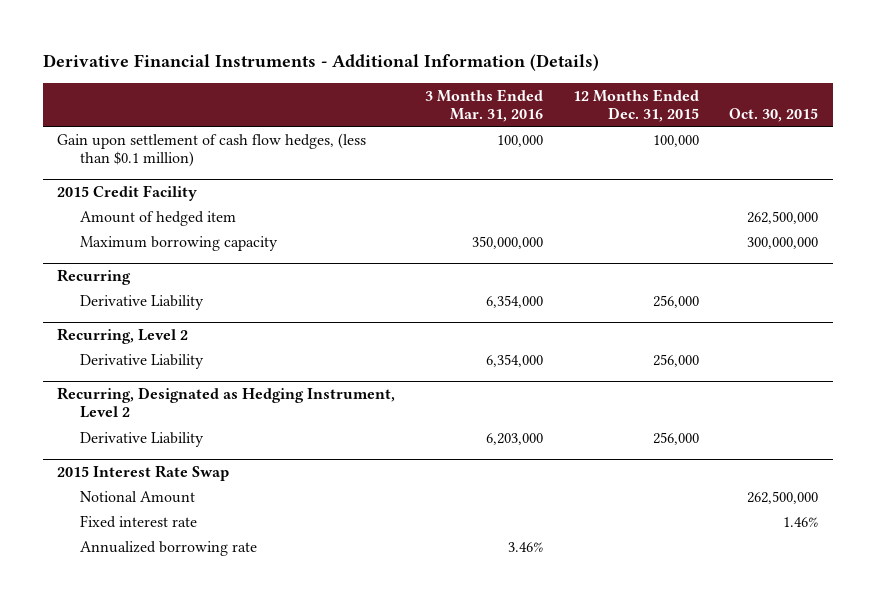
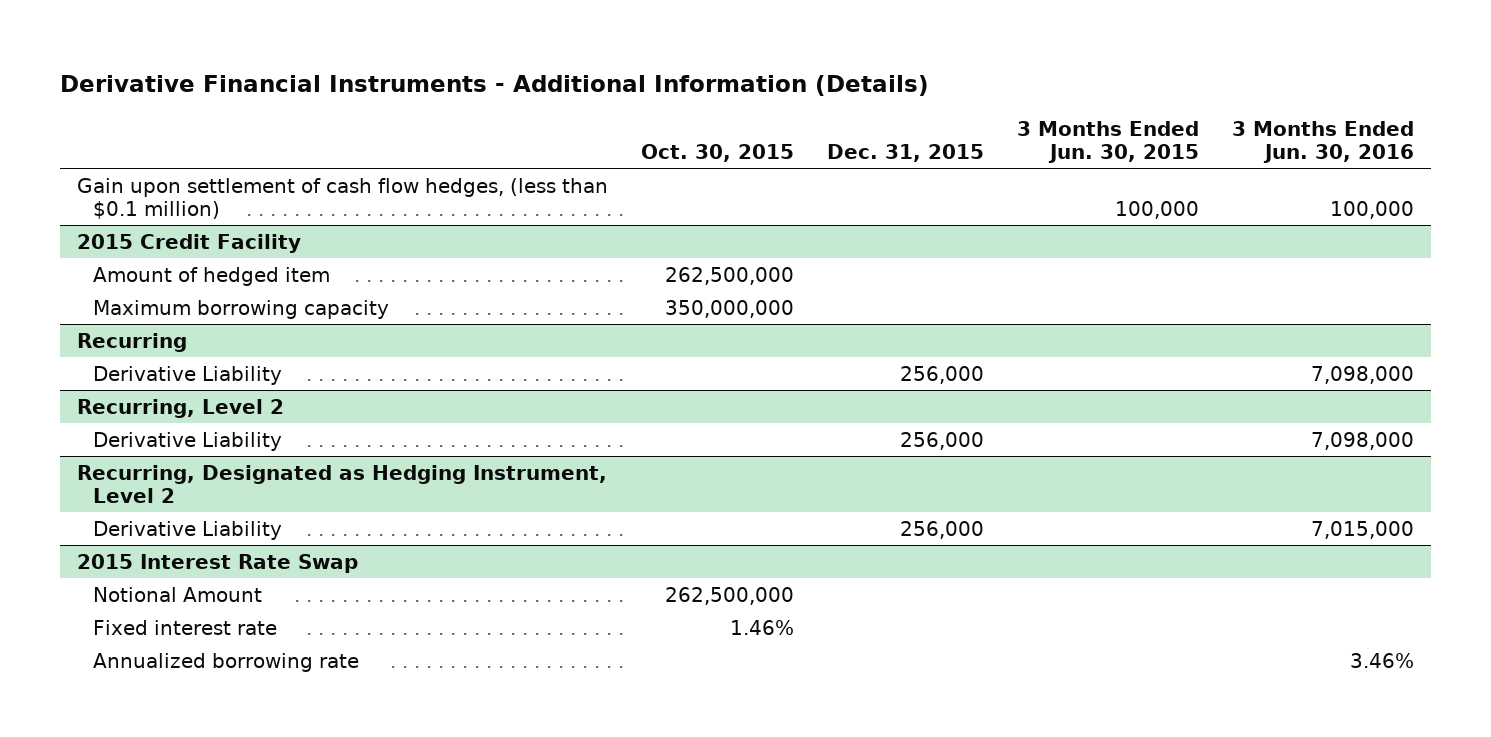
- | 3 Months Ended Mar. 31, 2016 | 12 Months Ended Dec. 31, 2015 | Oct. 30, 2015
+ | Oct. 30, 2015 | Dec. 31, 2015 | 3 Months Ended Jun. 30, 2015 | 3 Months Ended Jun. 30, 2016
@ 2015 Credit Facility
- Maximum borrowing capacity | 350,000,000 | | 300,000,000
+ Maximum borrowing capacity | 350,000,000 | | |

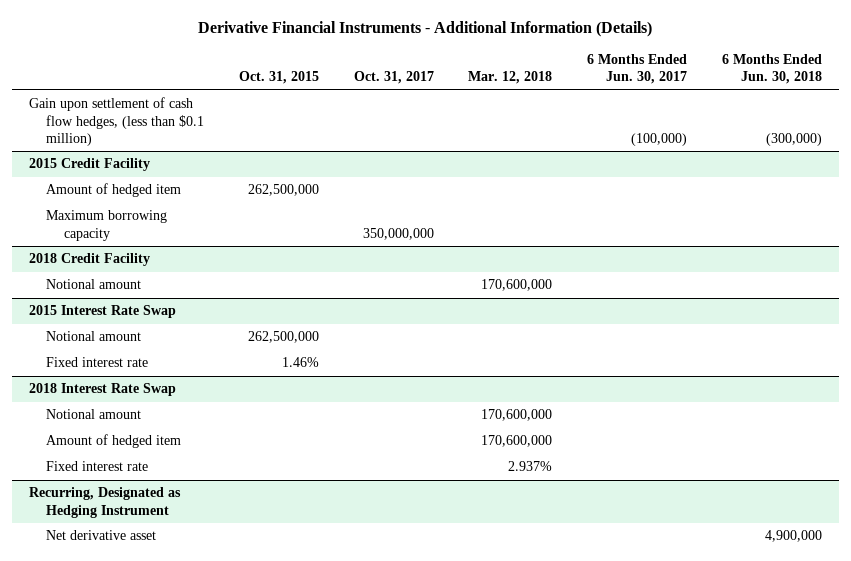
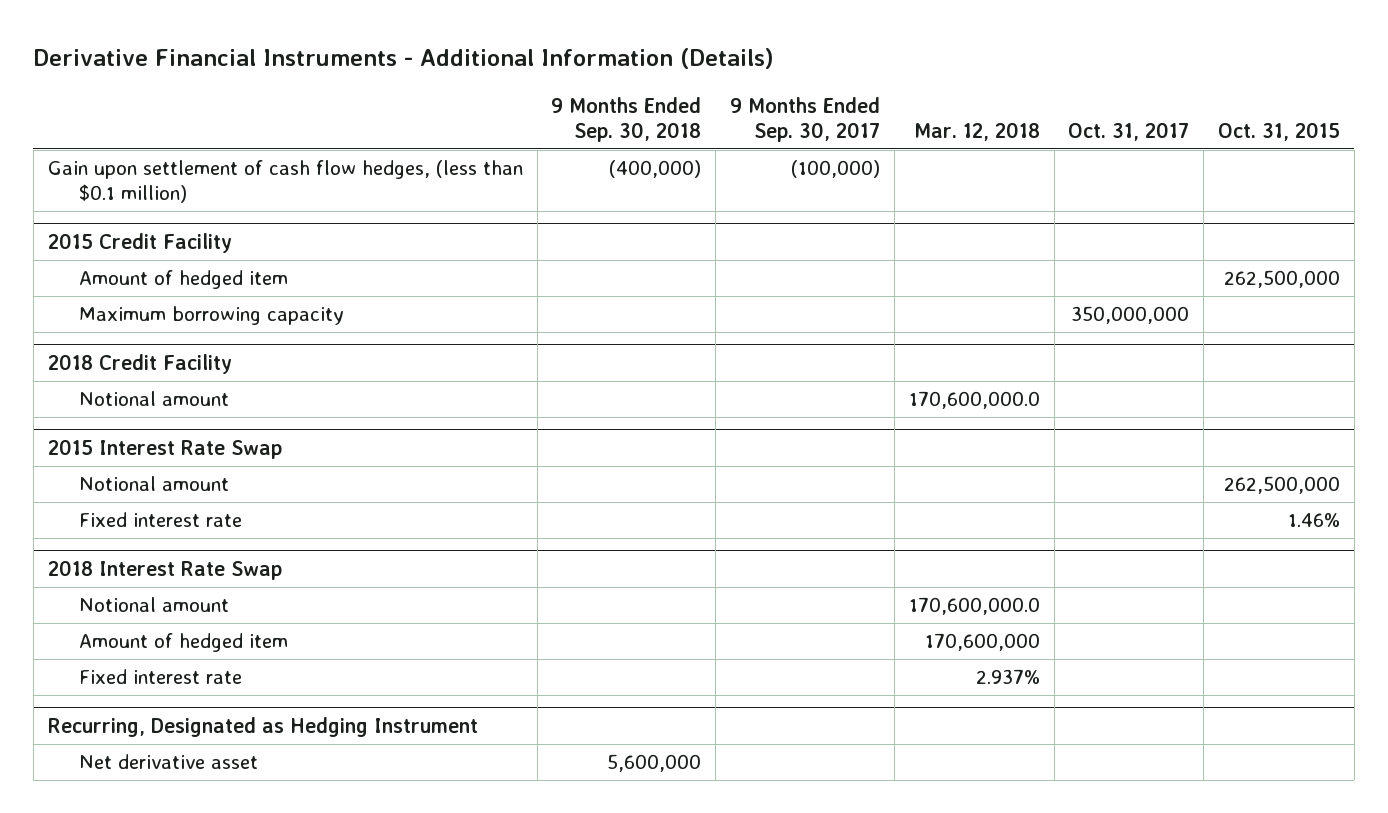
- | Oct. 31, 2015 | Oct. 31, 2017 | Mar. 12, 2018 | 6 Months Ended Jun. 30, 2017 | 6 Months Ended Jun. 30, 2018
+ | 9 Months Ended Sep. 30, 2018 | 9 Months Ended Sep. 30, 2017 | Mar. 12, 2018 | Oct. 31, 2017 | Oct. 31, 2015
@ 2018 Credit Facility
- Notional amount | | | 170,600,000 | |
+ Notional amount | | | 170,600,000.0 | |
@ 2018 Interest Rate Swap
- Notional amount | | | 170,600,000 | |
+ Notional amount | | | 170,600,000.0 | |

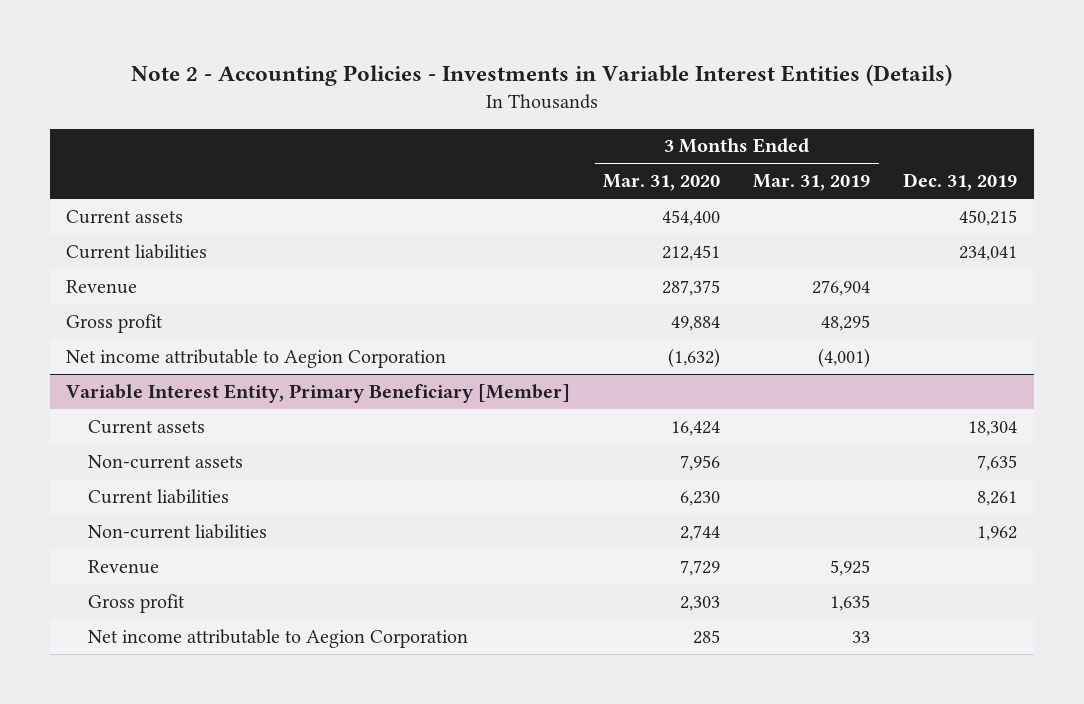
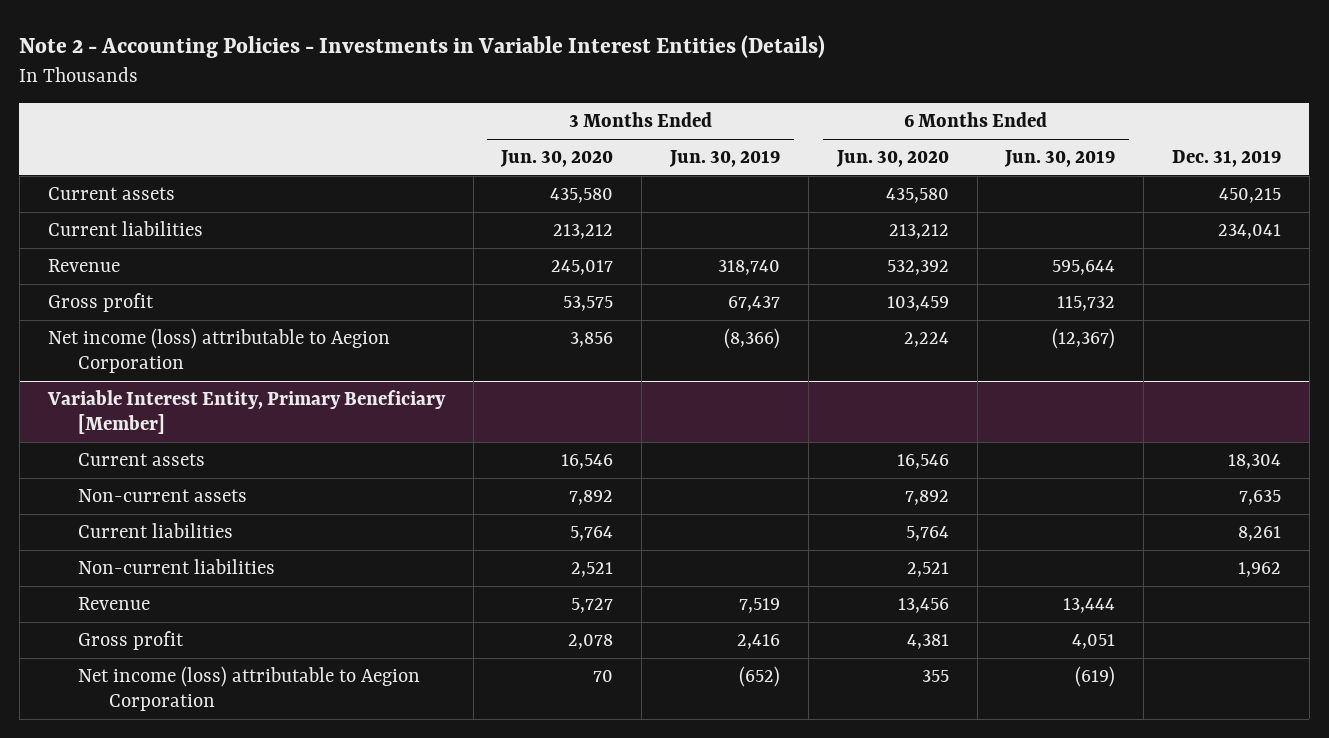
- | 3 Months Ended Mar. 31, 2020 | 3 Months Ended Mar. 31, 2019 | Dec. 31, 2019
+ | 3 Months Ended Jun. 30, 2020 | 3 Months Ended Jun. 30, 2019 | 6 Months Ended Jun. 30, 2020 | 6 Months Ended Jun. 30, 2019 | Dec. 31, 2019
- Net income attributable to Aegion Corporation | (1,632) | (4,001) |
+ Net income (loss) attributable to Aegion Corporation | 3,856 | (8,366) | 2,224 | (12,367) |
@ Variable Interest Entity, Primary Beneficiary [Member]
- Net income attributable to Aegion Corporation | 285 | 33 |
+ Net income (loss) attributable to Aegion Corporation | 70 | (652) | 355 | (619) |

